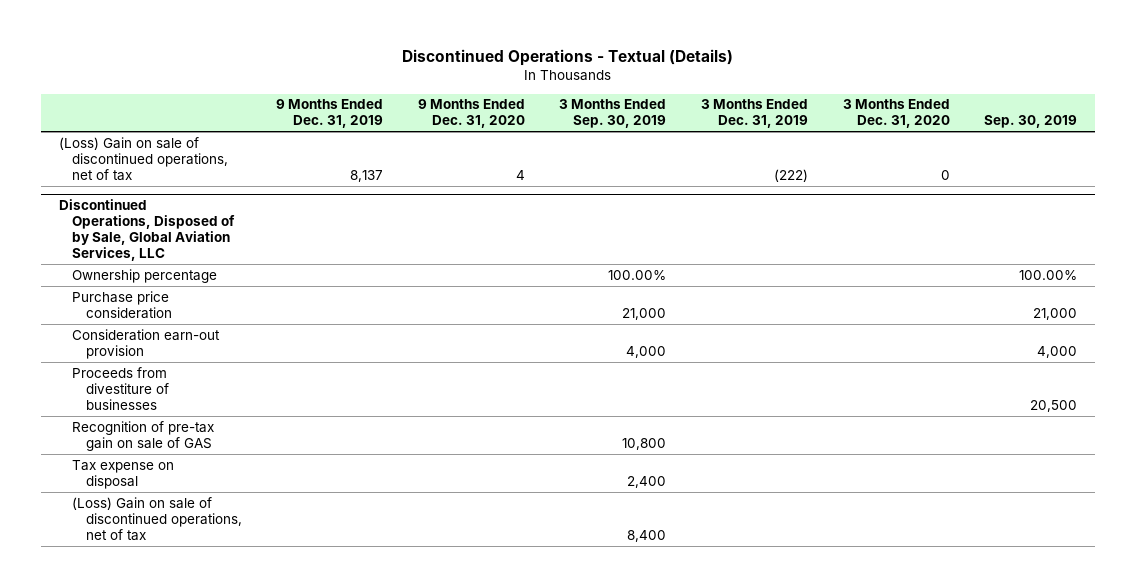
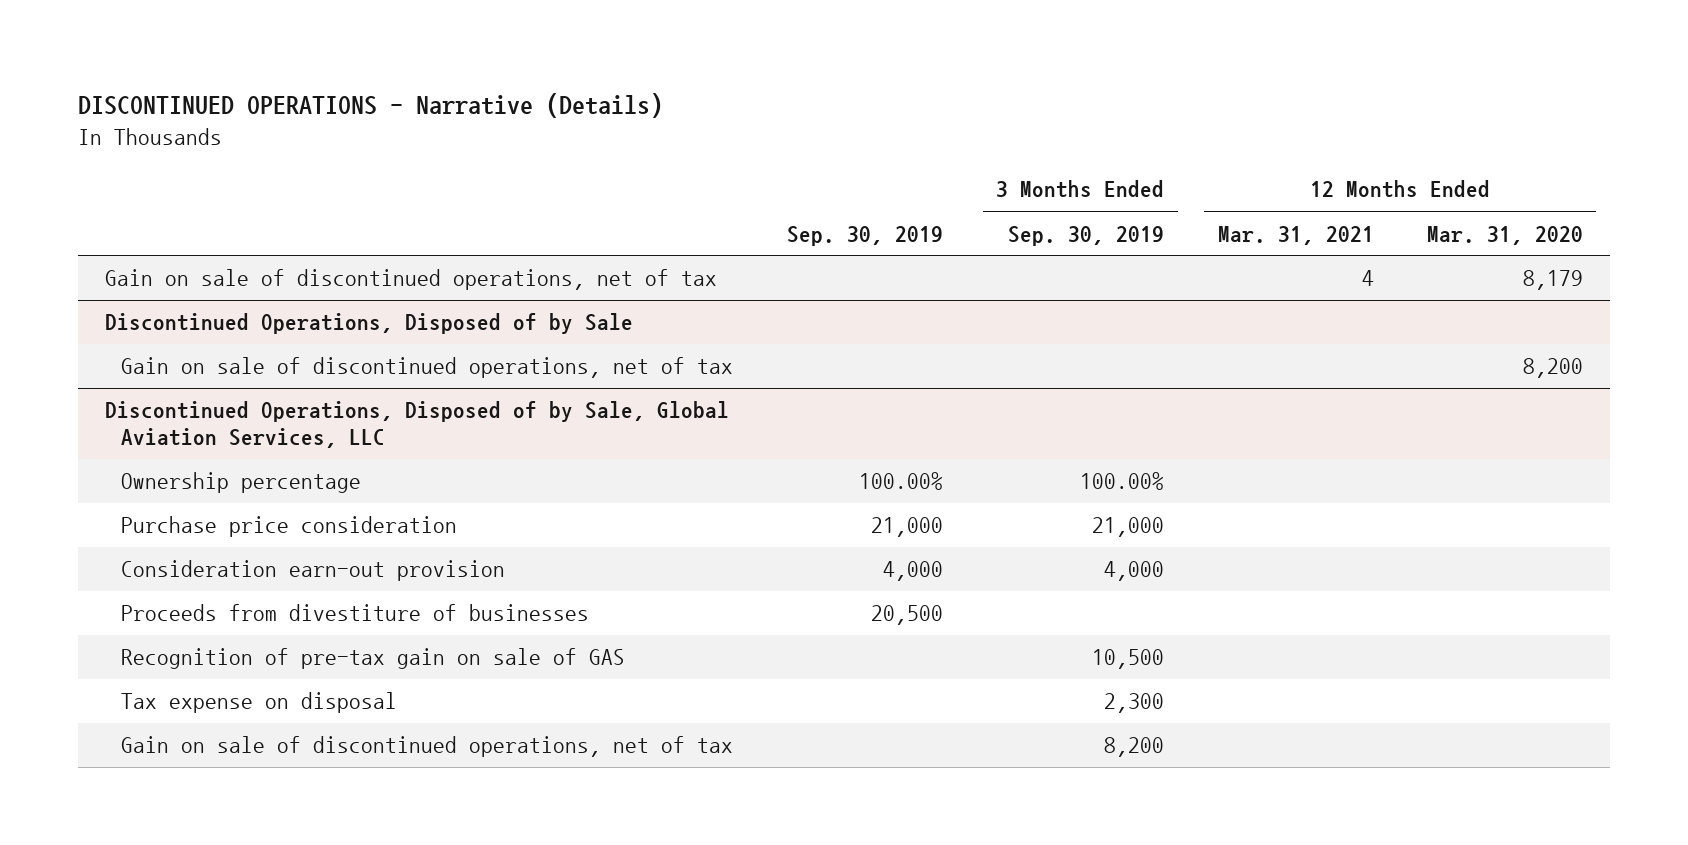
- Discontinued Operations - Textual (Details)
+ DISCONTINUED OPERATIONS - Narrative (Details)
- | 9 Months Ended Dec. 31, 2019 | 9 Months Ended Dec. 31, 2020 | 3 Months Ended Sep. 30, 2019 | 3 Months Ended Dec. 31, 2019 | 3 Months Ended Dec. 31, 2020 | Sep. 30, 2019
+ | Sep. 30, 2019 | 3 Months Ended Sep. 30, 2019 | 12 Months Ended Mar. 31, 2021 | 12 Months Ended Mar. 31, 2020
- (Loss) Gain on sale of discontinued operations, net of tax | 8,137 | 4 | | (222) | 0 |
+ Gain on sale of discontinued operations, net of tax | | | 4 | 8,179
+ Discontinued Operations, Disposed of by Sale
+ Gain on sale of discontinued operations, net of tax | | | | 8,200
@ Discontinued Operations, Disposed of by Sale, Global Aviation Services, LLC
- Recognition of pre-tax gain on sale of GAS | | | 10,800 | | |
- Tax expense on disposal | | | 2,400 | | |
- (Loss) Gain on sale of discontinued operations, net of tax | | | 8,400 | | |
+ Recognition of pre-tax gain on sale of GAS | | 10,500 | |
+ Tax expense on disposal | | 2,300 | |
+ Gain on sale of discontinued operations, net of tax | | 8,200 | |

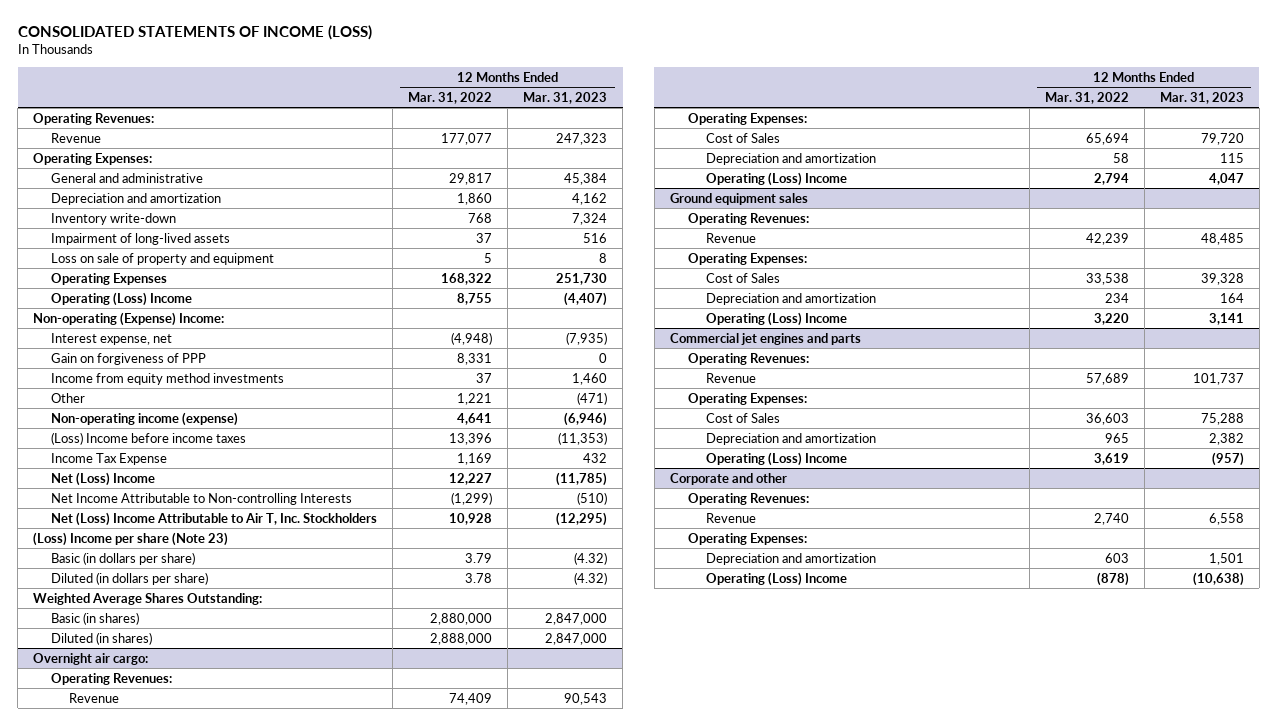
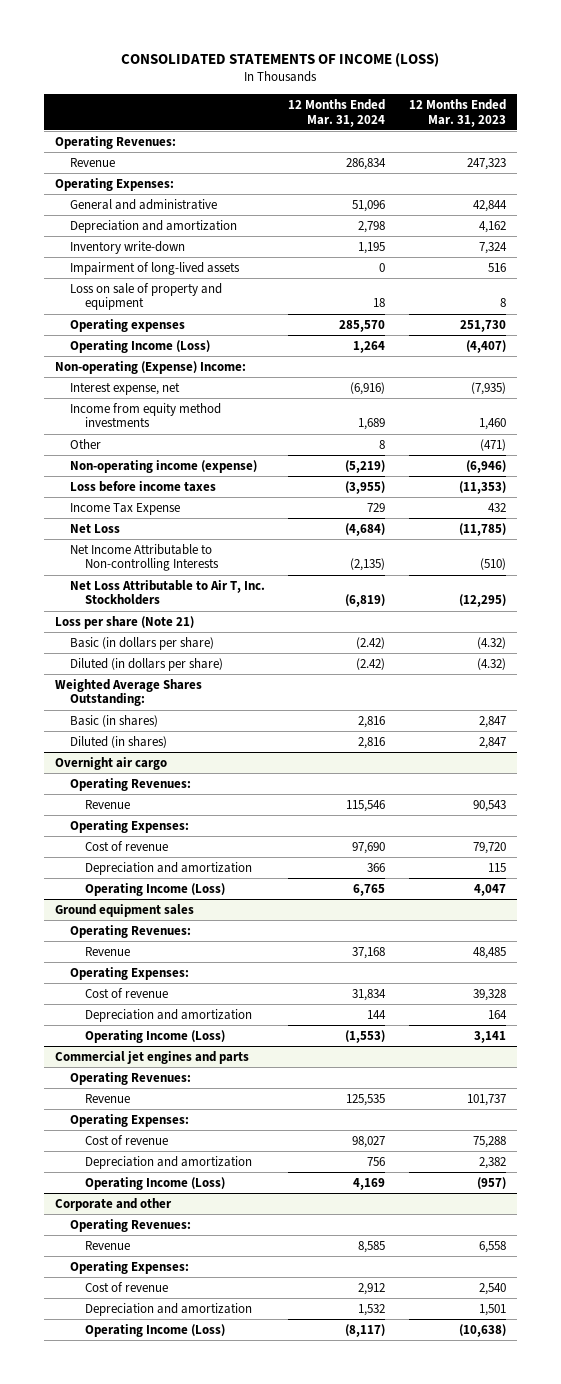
- | 12 Months Ended Mar. 31, 2022 | 12 Months Ended Mar. 31, 2023
+ | 12 Months Ended Mar. 31, 2024 | 12 Months Ended Mar. 31, 2023
- General and administrative | 29,817 | 45,384
+ General and administrative | 51,096 | 42,844
- Operating Expenses | 168,322 | 251,730
- Operating (Loss) Income | 8,755 | (4,407)
+ Operating expenses | 285,570 | 251,730
+ Operating Income (Loss) | 1,264 | (4,407)
- Gain on forgiveness of PPP | 8,331 | 0
- (Loss) Income before income taxes | 13,396 | (11,353)
+ Loss before income taxes | (3,955) | (11,353)
- Net (Loss) Income | 12,227 | (11,785)
+ Net Loss | (4,684) | (11,785)
- Net (Loss) Income Attributable to Air T, Inc. Stockholders | 10,928 | (12,295)
- (Loss) Income per share (Note 23)
+ Net Loss Attributable to Air T, Inc. Stockholders | (6,819) | (12,295)
+ Loss per share (Note 21)
- Basic (in shares) | 2,880,000 | 2,847,000
- Diluted (in shares) | 2,888,000 | 2,847,000
- Overnight air cargo:
+ Basic (in shares) | 2,816 | 2,847
+ Diluted (in shares) | 2,816 | 2,847
+ Overnight air cargo
- Cost of Sales | 65,694 | 79,720
+ Cost of revenue | 97,690 | 79,720
- Operating (Loss) Income | 2,794 | 4,047
+ Operating Income (Loss) | 6,765 | 4,047
@ Ground equipment sales
- Cost of Sales | 33,538 | 39,328
+ Cost of revenue | 31,834 | 39,328
- Operating (Loss) Income | 3,220 | 3,141
+ Operating Income (Loss) | (1,553) | 3,141
@ Commercial jet engines and parts
- Cost of Sales | 36,603 | 75,288
+ Cost of revenue | 98,027 | 75,288
- Operating (Loss) Income | 3,619 | (957)
+ Operating Income (Loss) | 4,169 | (957)
@ Corporate and other
+ Cost of revenue | 2,912 | 2,540
- Operating (Loss) Income | (878) | (10,638)
+ Operating Income (Loss) | (8,117) | (10,638)

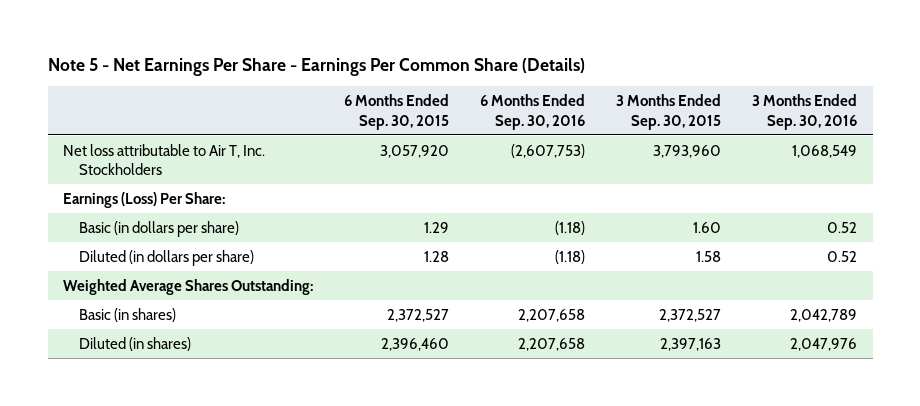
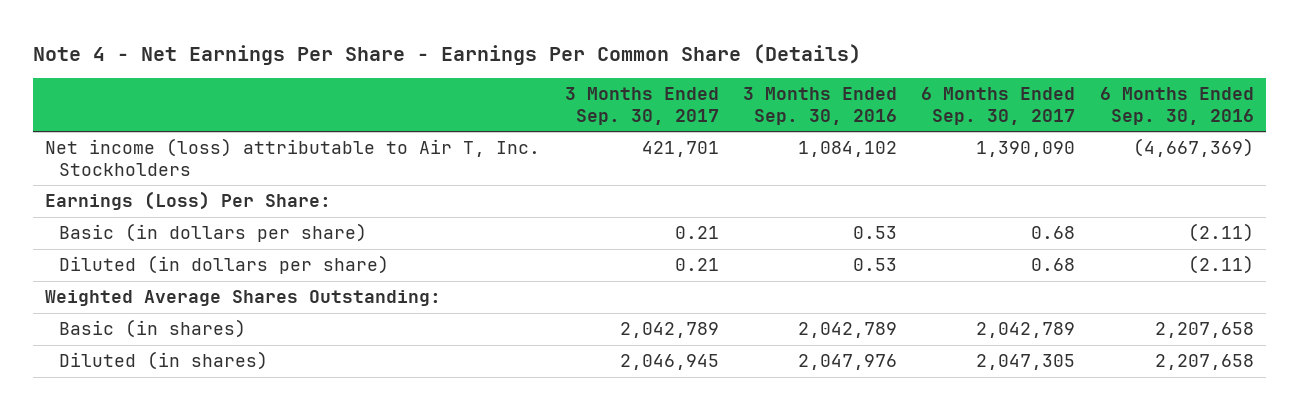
- Note 5 - Net Earnings Per Share - Earnings Per Common Share (Details)
+ Note 4 - Net Earnings Per Share - Earnings Per Common Share (Details)
- | 6 Months Ended Sep. 30, 2015 | 6 Months Ended Sep. 30, 2016 | 3 Months Ended Sep. 30, 2015 | 3 Months Ended Sep. 30, 2016
+ | 3 Months Ended Sep. 30, 2017 | 3 Months Ended Sep. 30, 2016 | 6 Months Ended Sep. 30, 2017 | 6 Months Ended Sep. 30, 2016
- Net loss attributable to Air T, Inc. Stockholders | 3,057,920 | (2,607,753) | 3,793,960 | 1,068,549
+ Net income (loss) attributable to Air T, Inc. Stockholders | 421,701 | 1,084,102 | 1,390,090 | (4,667,369)
- Basic (in dollars per share) | 1.29 | (1.18) | 1.60 | 0.52
- Diluted (in dollars per share) | 1.28 | (1.18) | 1.58 | 0.52
+ Basic (in dollars per share) | 0.21 | 0.53 | 0.68 | (2.11)
+ Diluted (in dollars per share) | 0.21 | 0.53 | 0.68 | (2.11)

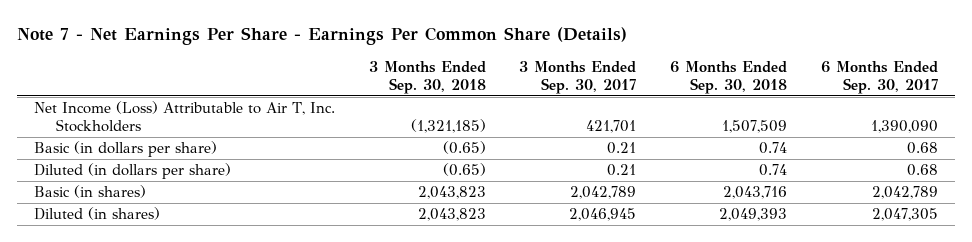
- Note 4 - Net Earnings Per Share - Earnings Per Common Share (Details)
+ Note 7 - Net Earnings Per Share - Earnings Per Common Share (Details)
- | 3 Months Ended Sep. 30, 2017 | 3 Months Ended Sep. 30, 2016 | 6 Months Ended Sep. 30, 2017 | 6 Months Ended Sep. 30, 2016
+ | 3 Months Ended Sep. 30, 2018 | 3 Months Ended Sep. 30, 2017 | 6 Months Ended Sep. 30, 2018 | 6 Months Ended Sep. 30, 2017
- Net income (loss) attributable to Air T, Inc. Stockholders | 421,701 | 1,084,102 | 1,390,090 | (4,667,369)
- Earnings (Loss) Per Share:
+ Net Income (Loss) Attributable to Air T, Inc. Stockholders | (1,321,185) | 421,701 | 1,507,509 | 1,390,090
- Weighted Average Shares Outstanding:

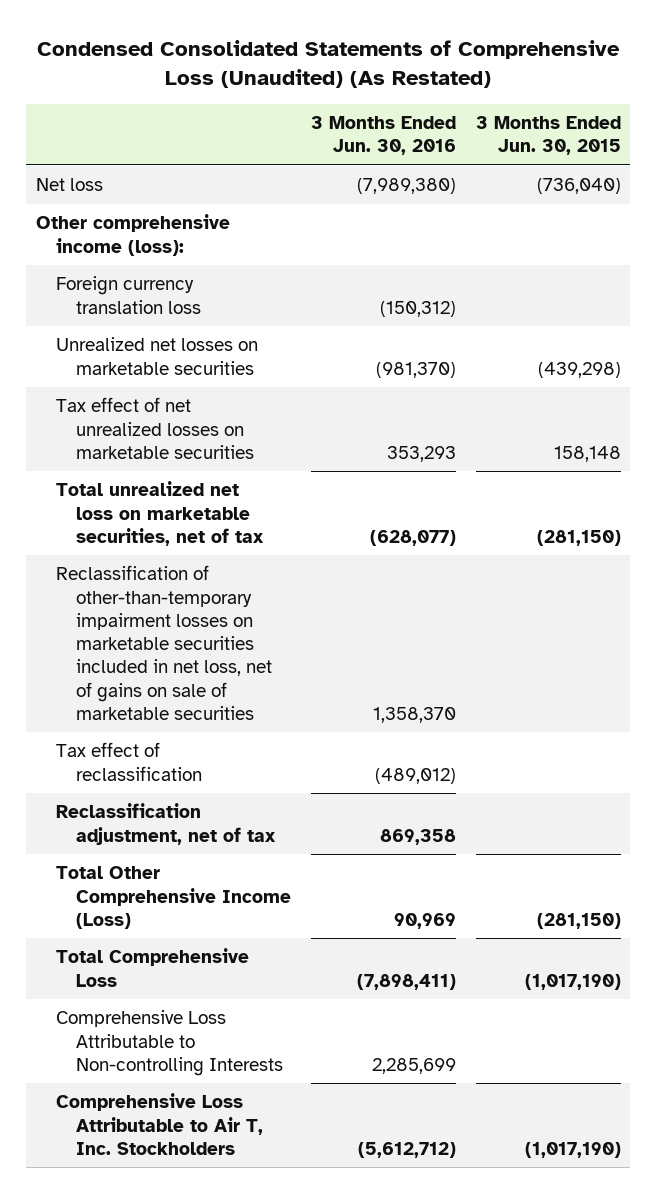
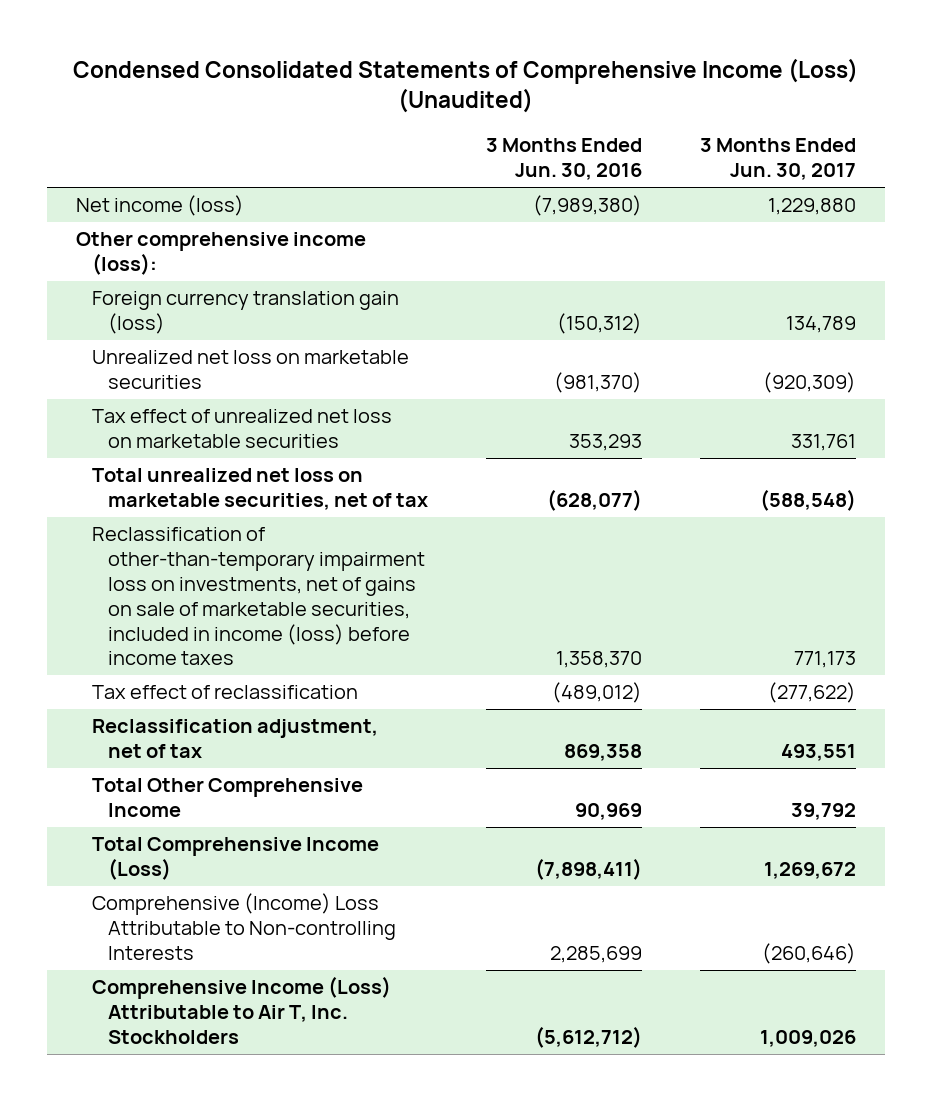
- Condensed Consolidated Statements of Comprehensive Loss (Unaudited) (As Restated)
+ Condensed Consolidated Statements of Comprehensive Income (Loss) (Unaudited)
- | 3 Months Ended Jun. 30, 2016 | 3 Months Ended Jun. 30, 2015
+ | 3 Months Ended Jun. 30, 2016 | 3 Months Ended Jun. 30, 2017
- Net loss | (7,989,380) | (736,040)
+ Net income (loss) | (7,989,380) | 1,229,880
- Foreign currency translation loss | (150,312) |
- Unrealized net losses on marketable securities | (981,370) | (439,298)
- Tax effect of net unrealized losses on marketable securities | 353,293 | 158,148
+ Foreign currency translation gain (loss) | (150,312) | 134,789
+ Unrealized net loss on marketable securities | (981,370) | (920,309)
+ Tax effect of unrealized net loss on marketable securities | 353,293 | 331,761
- Reclassification of other-than-temporary impairment losses on marketable securities included in net loss, net of gains on sale of marketable securities | 1,358,370 |
+ Reclassification of other-than-temporary impairment loss on investments, net of gains on sale of marketable securities, included in income (loss) before income taxes | 1,358,370 | 771,173
- Total Other Comprehensive Income (Loss) | 90,969 | (281,150)
- Total Comprehensive Loss | (7,898,411) | (1,017,190)
- Comprehensive Loss Attributable to Non-controlling Interests | 2,285,699 |
- Comprehensive Loss Attributable to Air T, Inc. Stockholders | (5,612,712) | (1,017,190)
+ Total Other Comprehensive Income | 90,969 | 39,792
+ Total Comprehensive Income (Loss) | (7,898,411) | 1,269,672
+ Comprehensive (Income) Loss Attributable to Non-controlling Interests | 2,285,699 | (260,646)
+ Comprehensive Income (Loss) Attributable to Air T, Inc. Stockholders | (5,612,712) | 1,009,026

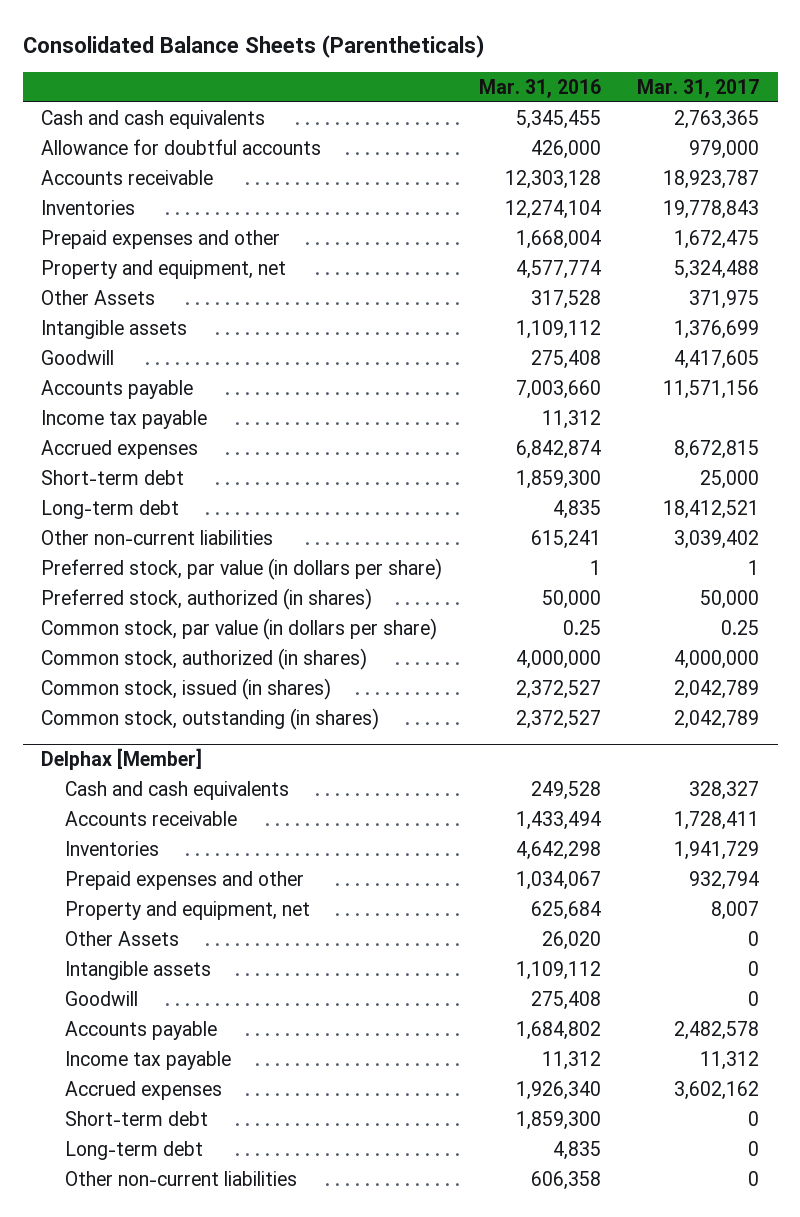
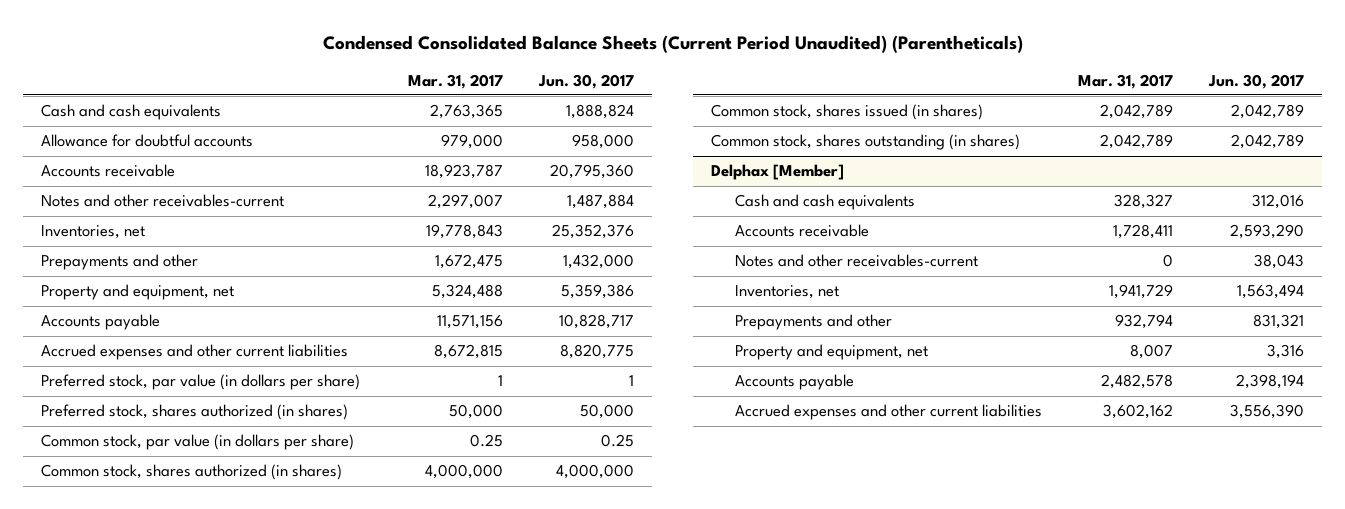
- Consolidated Balance Sheets (Parentheticals)
+ Condensed Consolidated Balance Sheets (Current Period Unaudited) (Parentheticals)
- | Mar. 31, 2016 | Mar. 31, 2017
+ | Mar. 31, 2017 | Jun. 30, 2017
- Inventories | 12,274,104 | 19,778,843
- Prepaid expenses and other | 1,668,004 | 1,672,475
+ Notes and other receivables-current | 2,297,007 | 1,487,884
+ Inventories, net | 19,778,843 | 25,352,376
+ Prepayments and other | 1,672,475 | 1,432,000
- Other Assets | 317,528 | 371,975
- Intangible assets | 1,109,112 | 1,376,699
- Goodwill | 275,408 | 4,417,605
- Income tax payable | 11,312 |
- Accrued expenses | 6,842,874 | 8,672,815
- Short-term debt | 1,859,300 | 25,000
- Long-term debt | 4,835 | 18,412,521
- Other non-current liabilities | 615,241 | 3,039,402
+ Accrued expenses and other current liabilities | 8,672,815 | 8,820,775
- Preferred stock, authorized (in shares) | 50,000 | 50,000
+ Preferred stock, shares authorized (in shares) | 50,000 | 50,000
- Common stock, authorized (in shares) | 4,000,000 | 4,000,000
- Common stock, issued (in shares) | 2,372,527 | 2,042,789
- Common stock, outstanding (in shares) | 2,372,527 | 2,042,789
+ Common stock, shares authorized (in shares) | 4,000,000 | 4,000,000
+ Common stock, shares issued (in shares) | 2,042,789 | 2,042,789
+ Common stock, shares outstanding (in shares) | 2,042,789 | 2,042,789
@ Delphax [Member]
- Inventories | 4,642,298 | 1,941,729
- Prepaid expenses and other | 1,034,067 | 932,794
+ Notes and other receivables-current | 0 | 38,043
+ Inventories, net | 1,941,729 | 1,563,494
+ Prepayments and other | 932,794 | 831,321
- Other Assets | 26,020 | 0
- Intangible assets | 1,109,112 | 0
- Goodwill | 275,408 | 0
- Income tax payable | 11,312 | 11,312
- Accrued expenses | 1,926,340 | 3,602,162
- Short-term debt | 1,859,300 | 0
- Long-term debt | 4,835 | 0
- Other non-current liabilities | 606,358 | 0
+ Accrued expenses and other current liabilities | 3,602,162 | 3,556,390

